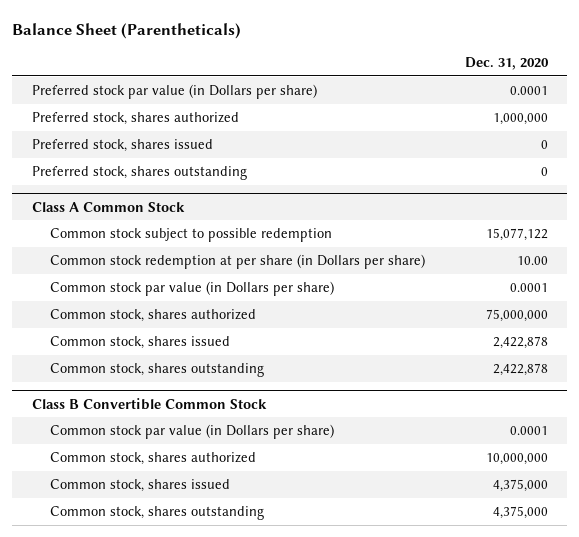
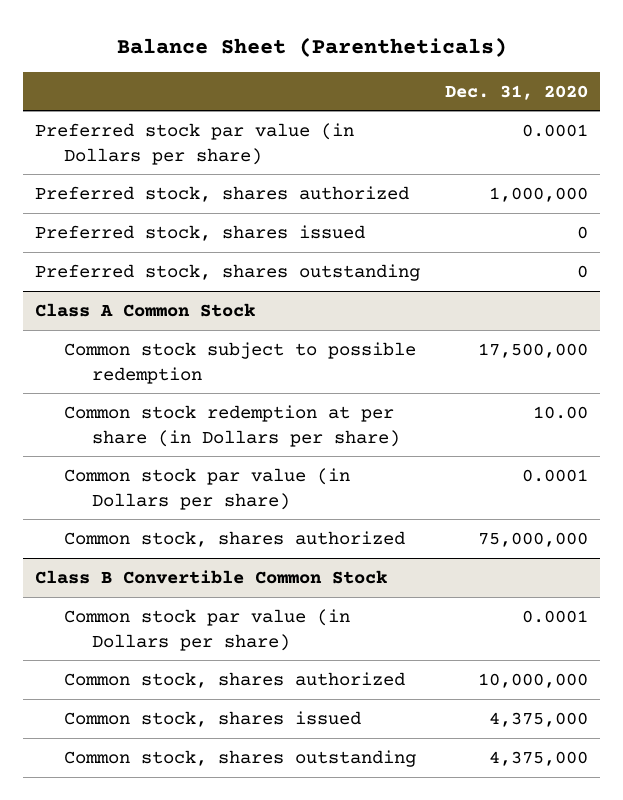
@ Class A Common Stock
- Common stock subject to possible redemption | 15,077,122
+ Common stock subject to possible redemption | 17,500,000
- Common stock, shares issued | 2,422,878
- Common stock, shares outstanding | 2,422,878

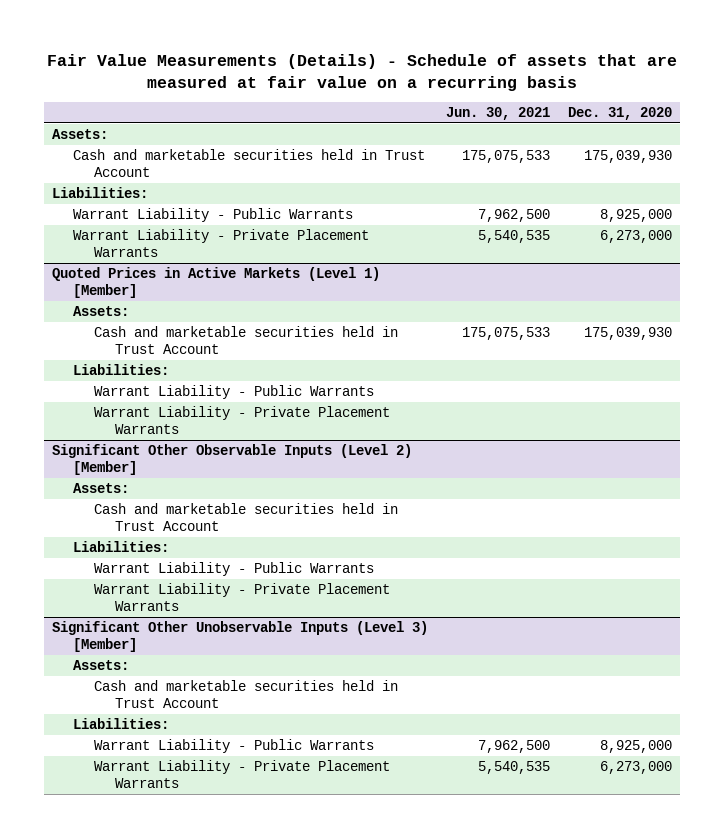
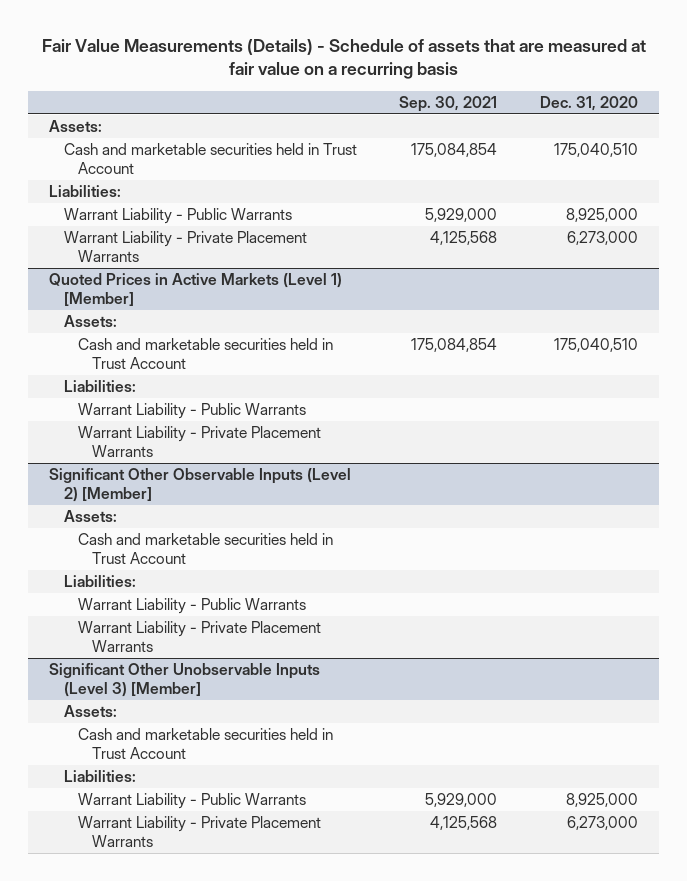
- | Jun. 30, 2021 | Dec. 31, 2020
+ | Sep. 30, 2021 | Dec. 31, 2020
- Cash and marketable securities held in Trust Account | 175,075,533 | 175,039,930
+ Cash and marketable securities held in Trust Account | 175,084,854 | 175,040,510
@ Quoted Prices in Active Markets (Level 1) [Member]
- Cash and marketable securities held in Trust Account | 175,075,533 | 175,039,930
+ Cash and marketable securities held in Trust Account | 175,084,854 | 175,040,510

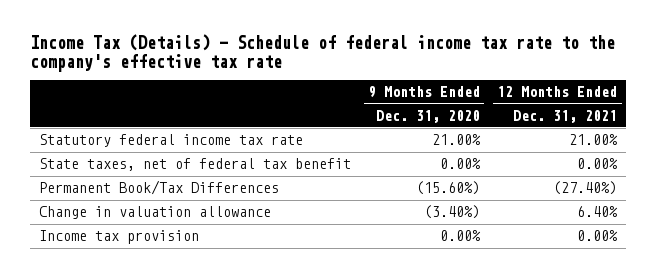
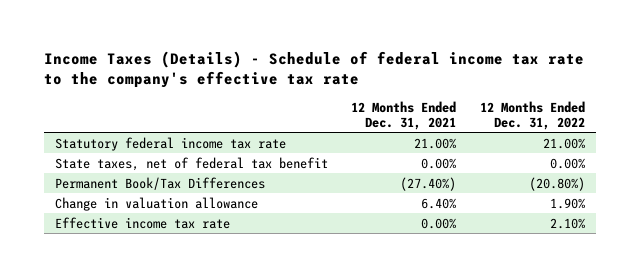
- Income Tax (Details) - Schedule of federal income tax rate to the company's effective tax rate
+ Income Taxes (Details) - Schedule of federal income tax rate to the company's effective tax rate
- | 9 Months Ended Dec. 31, 2020 | 12 Months Ended Dec. 31, 2021
+ | 12 Months Ended Dec. 31, 2021 | 12 Months Ended Dec. 31, 2022
- Income tax provision | 0.00% | 0.00%
+ Effective income tax rate | 0.00% | 2.10%

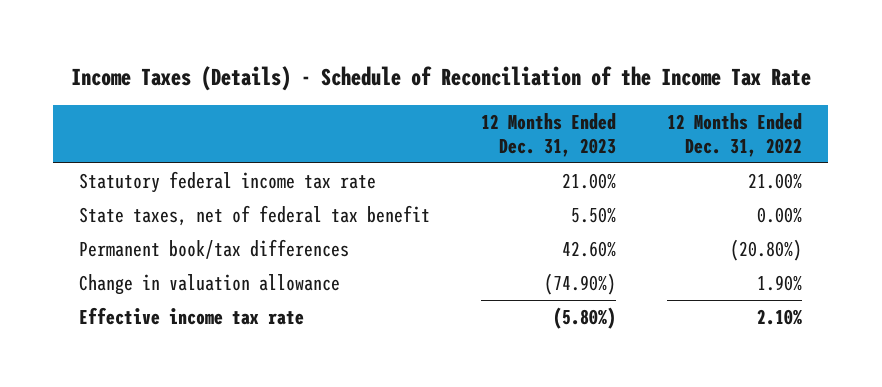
- Income Taxes (Details) - Schedule of federal income tax rate to the company's effective tax rate
+ Income Taxes (Details) - Schedule of Reconciliation of the Income Tax Rate
- | 12 Months Ended Dec. 31, 2021 | 12 Months Ended Dec. 31, 2022
+ | 12 Months Ended Dec. 31, 2023 | 12 Months Ended Dec. 31, 2022
- Permanent Book/Tax Differences | (27.40%) | (20.80%)
+ Permanent book/tax differences | 42.60% | (20.80%)

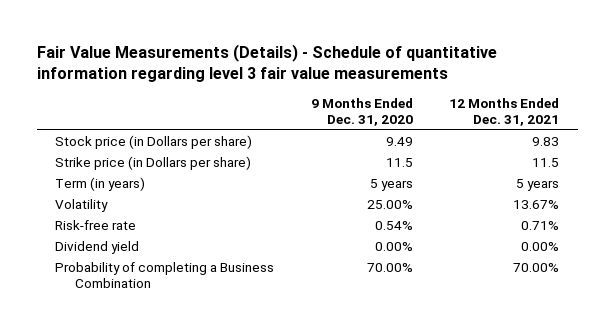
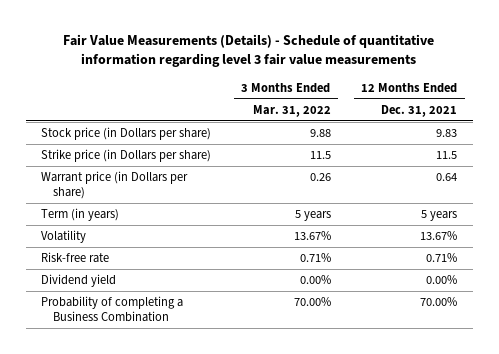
- | 9 Months Ended Dec. 31, 2020 | 12 Months Ended Dec. 31, 2021
+ | 3 Months Ended Mar. 31, 2022 | 12 Months Ended Dec. 31, 2021
+ Warrant price (in Dollars per share) | 0.26 | 0.64

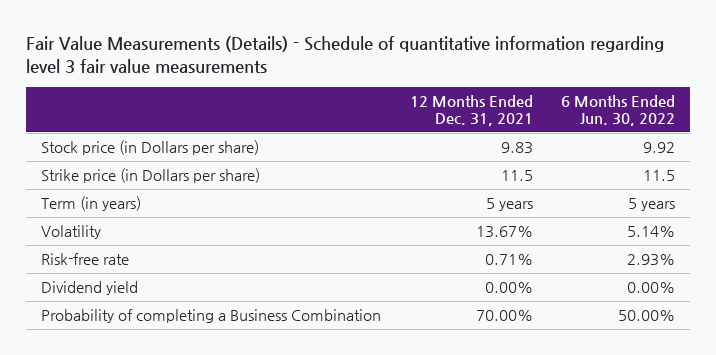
- | 3 Months Ended Mar. 31, 2022 | 12 Months Ended Dec. 31, 2021
+ | 12 Months Ended Dec. 31, 2021 | 6 Months Ended Jun. 30, 2022
- Warrant price (in Dollars per share) | 0.26 | 0.64

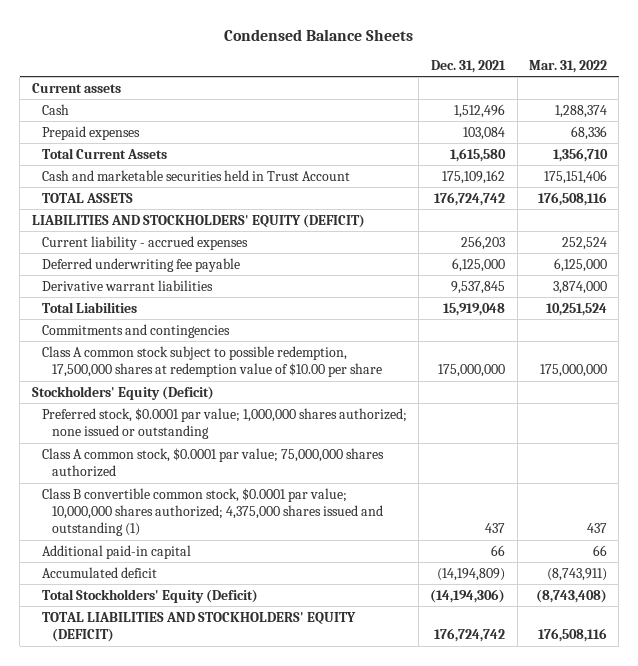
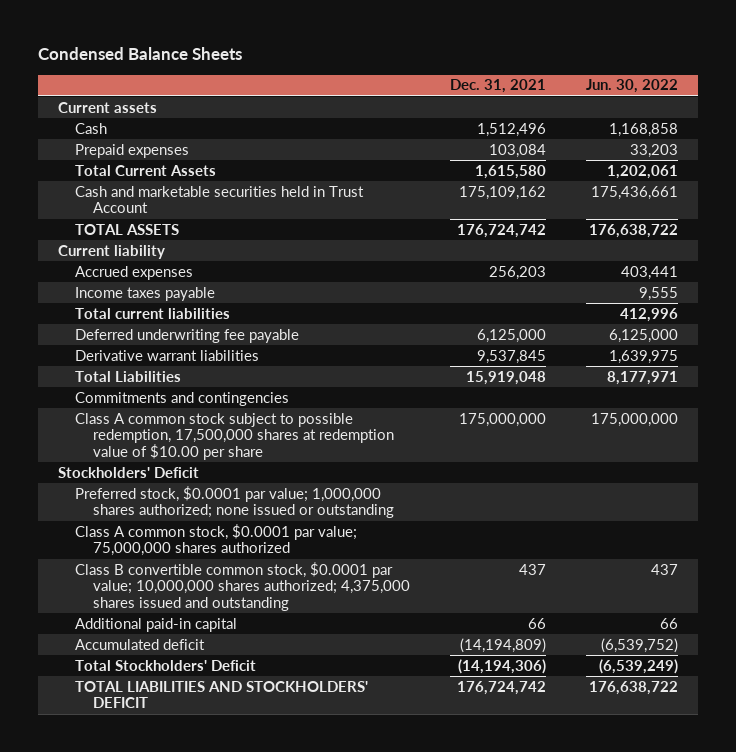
- | Dec. 31, 2021 | Mar. 31, 2022
+ | Dec. 31, 2021 | Jun. 30, 2022
- LIABILITIES AND STOCKHOLDERS' EQUITY (DEFICIT)
- Current liability - accrued expenses | 256,203 | 252,524
+ Current liability
+ Accrued expenses | 256,203 | 403,441
+ Income taxes payable | | 9,555
+ Total current liabilities | | 412,996
- Stockholders' Equity (Deficit)
+ Stockholders' Deficit
- Class B convertible common stock, $0.0001 par value; 10,000,000 shares authorized; 4,375,000 shares issued and outstanding (1) | 437 | 437
+ Class B convertible common stock, $0.0001 par value; 10,000,000 shares authorized; 4,375,000 shares issued and outstanding | 437 | 437
- Total Stockholders' Equity (Deficit) | (14,194,306) | (8,743,408)
- TOTAL LIABILITIES AND STOCKHOLDERS' EQUITY (DEFICIT) | 176,724,742 | 176,508,116
+ Total Stockholders' Deficit | (14,194,306) | (6,539,249)
+ TOTAL LIABILITIES AND STOCKHOLDERS' DEFICIT | 176,724,742 | 176,638,722

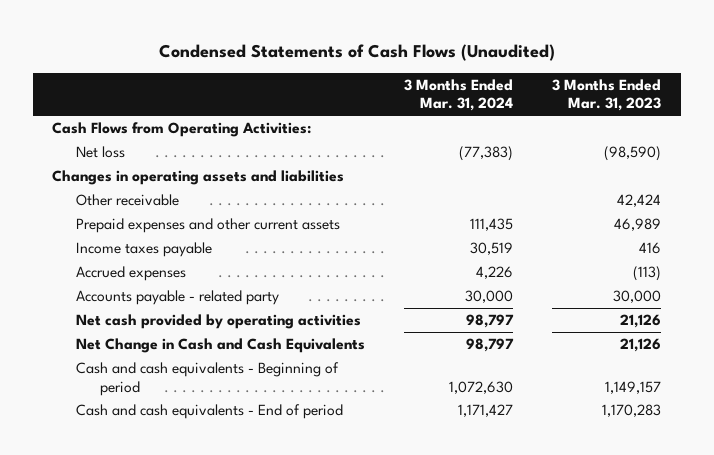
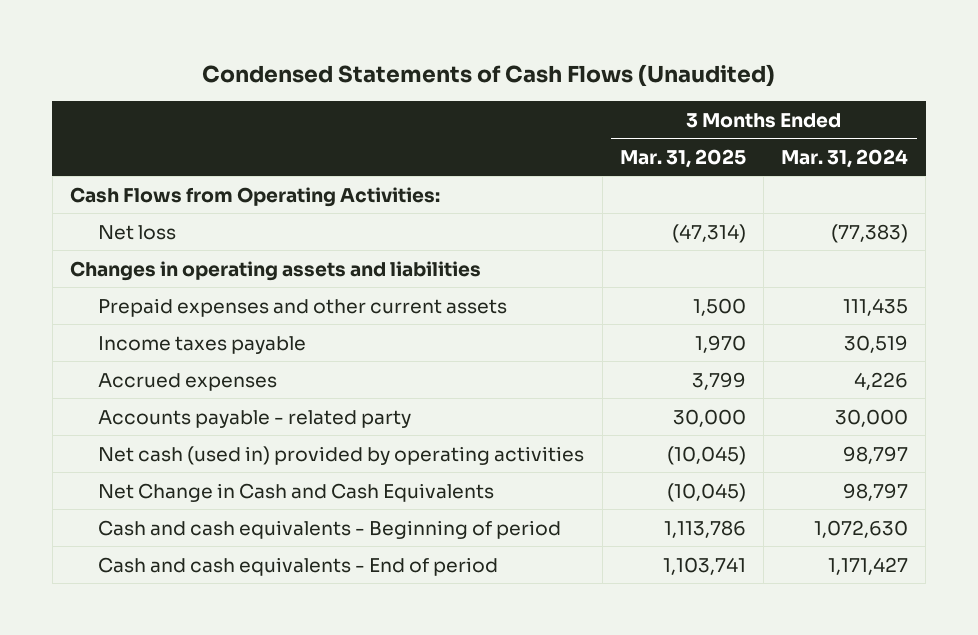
- | 3 Months Ended Mar. 31, 2024 | 3 Months Ended Mar. 31, 2023
+ | 3 Months Ended Mar. 31, 2025 | 3 Months Ended Mar. 31, 2024
- Other receivable | | 42,424
- Net cash provided by operating activities | 98,797 | 21,126
+ Net cash (used in) provided by operating activities | (10,045) | 98,797

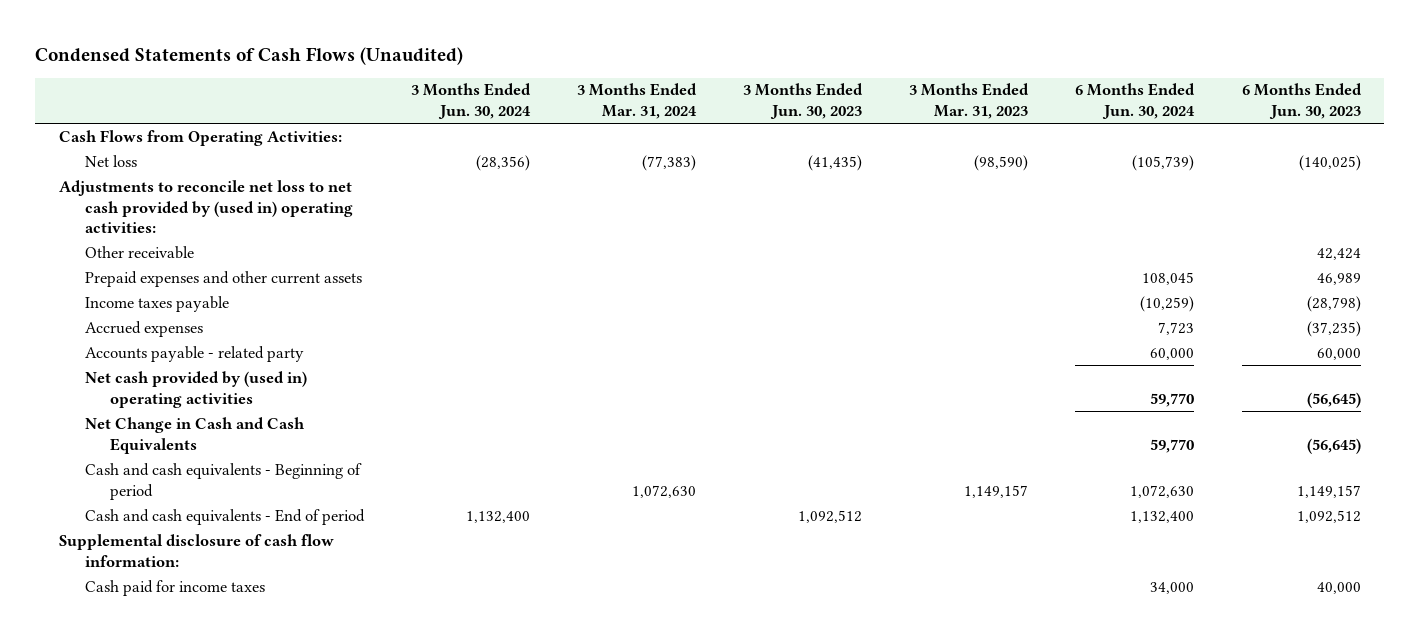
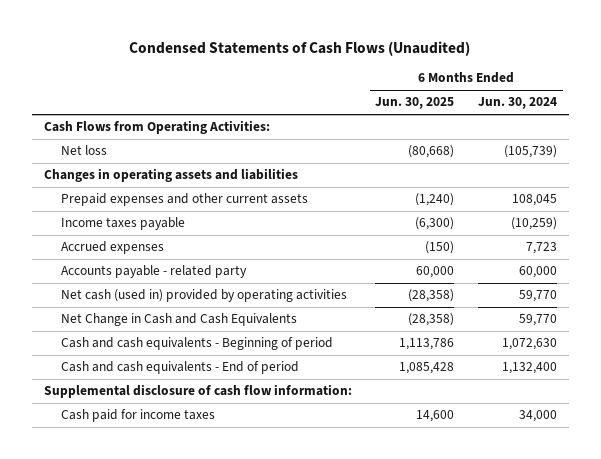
- | 3 Months Ended Jun. 30, 2024 | 3 Months Ended Mar. 31, 2024 | 3 Months Ended Jun. 30, 2023 | 3 Months Ended Mar. 31, 2023 | 6 Months Ended Jun. 30, 2024 | 6 Months Ended Jun. 30, 2023
+ | 6 Months Ended Jun. 30, 2025 | 6 Months Ended Jun. 30, 2024
- Adjustments to reconcile net loss to net cash provided by (used in) operating activities:
- Other receivable | | | | | | 42,424
+ Changes in operating assets and liabilities
- Net cash provided by (used in) operating activities | | | | | 59,770 | (56,645)
+ Net cash (used in) provided by operating activities | (28,358) | 59,770

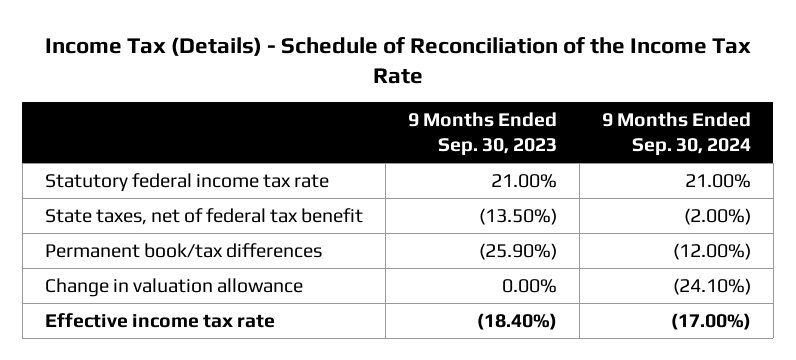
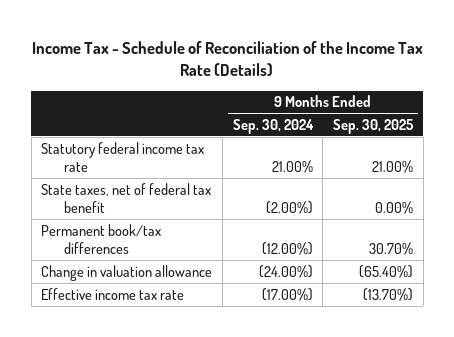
- Income Tax (Details) - Schedule of Reconciliation of the Income Tax Rate
+ Income Tax - Schedule of Reconciliation of the Income Tax Rate (Details)
- | 9 Months Ended Sep. 30, 2023 | 9 Months Ended Sep. 30, 2024
+ | 9 Months Ended Sep. 30, 2024 | 9 Months Ended Sep. 30, 2025
- Change in valuation allowance | 0.00% | (24.10%)
+ Change in valuation allowance | (24.00%) | (65.40%)

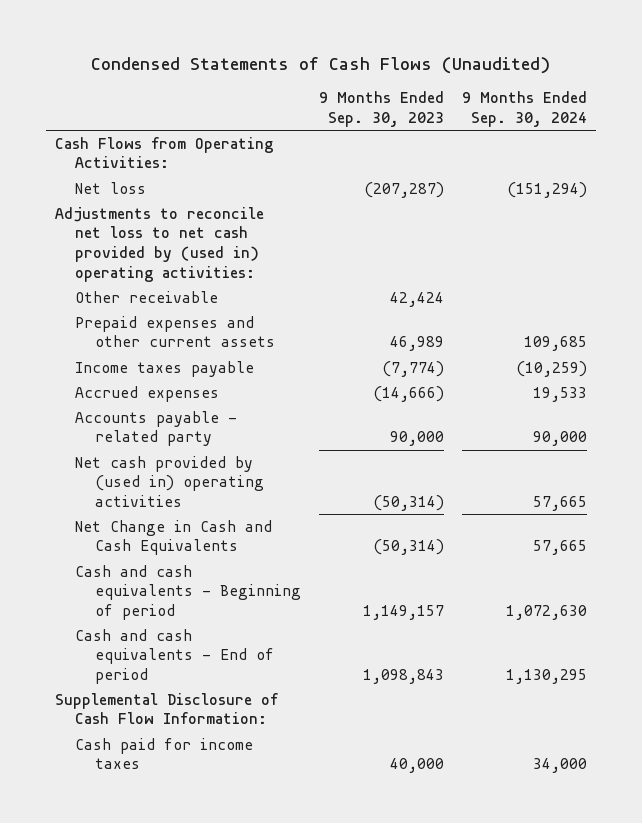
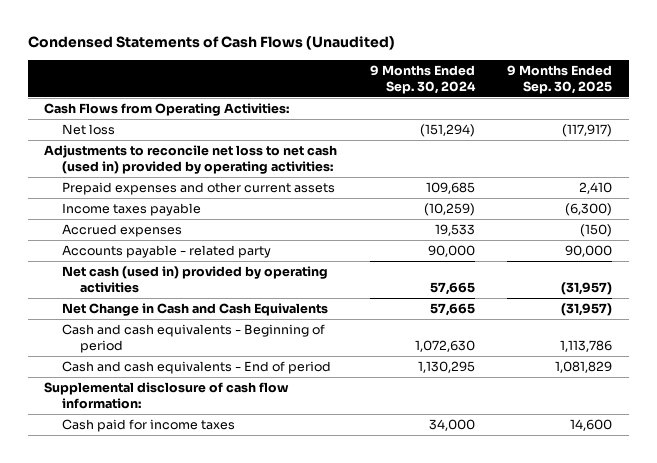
- | 9 Months Ended Sep. 30, 2023 | 9 Months Ended Sep. 30, 2024
+ | 9 Months Ended Sep. 30, 2024 | 9 Months Ended Sep. 30, 2025
- Adjustments to reconcile net loss to net cash provided by (used in) operating activities:
- Other receivable | 42,424 |
+ Adjustments to reconcile net loss to net cash (used in) provided by operating activities:
- Net cash provided by (used in) operating activities | (50,314) | 57,665
+ Net cash (used in) provided by operating activities | 57,665 | (31,957)
- Supplemental Disclosure of Cash Flow Information:
+ Supplemental disclosure of cash flow information:

